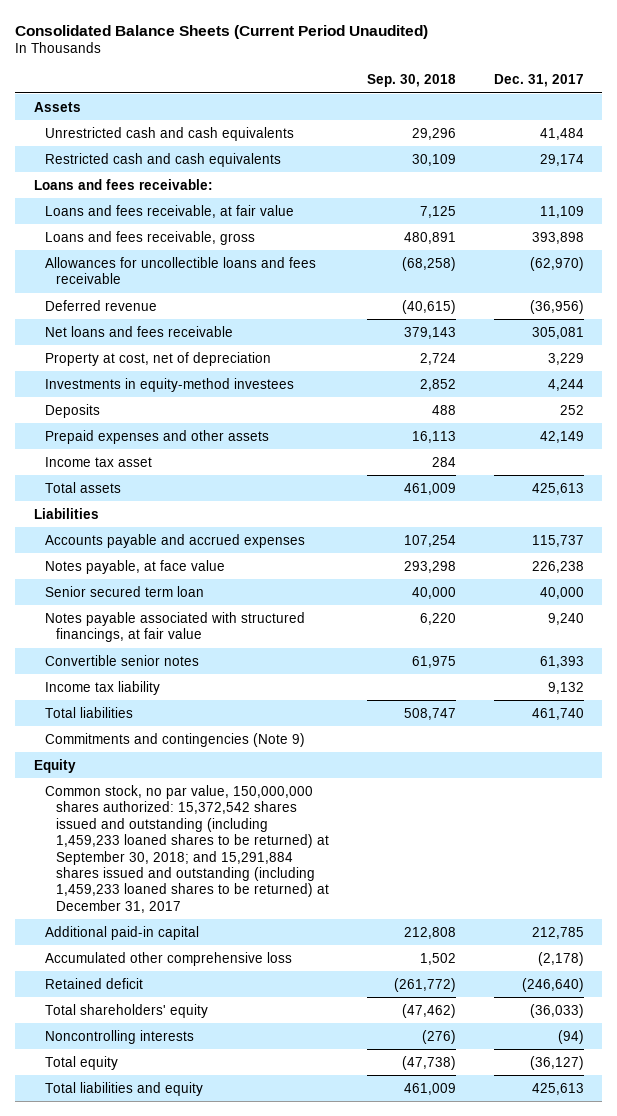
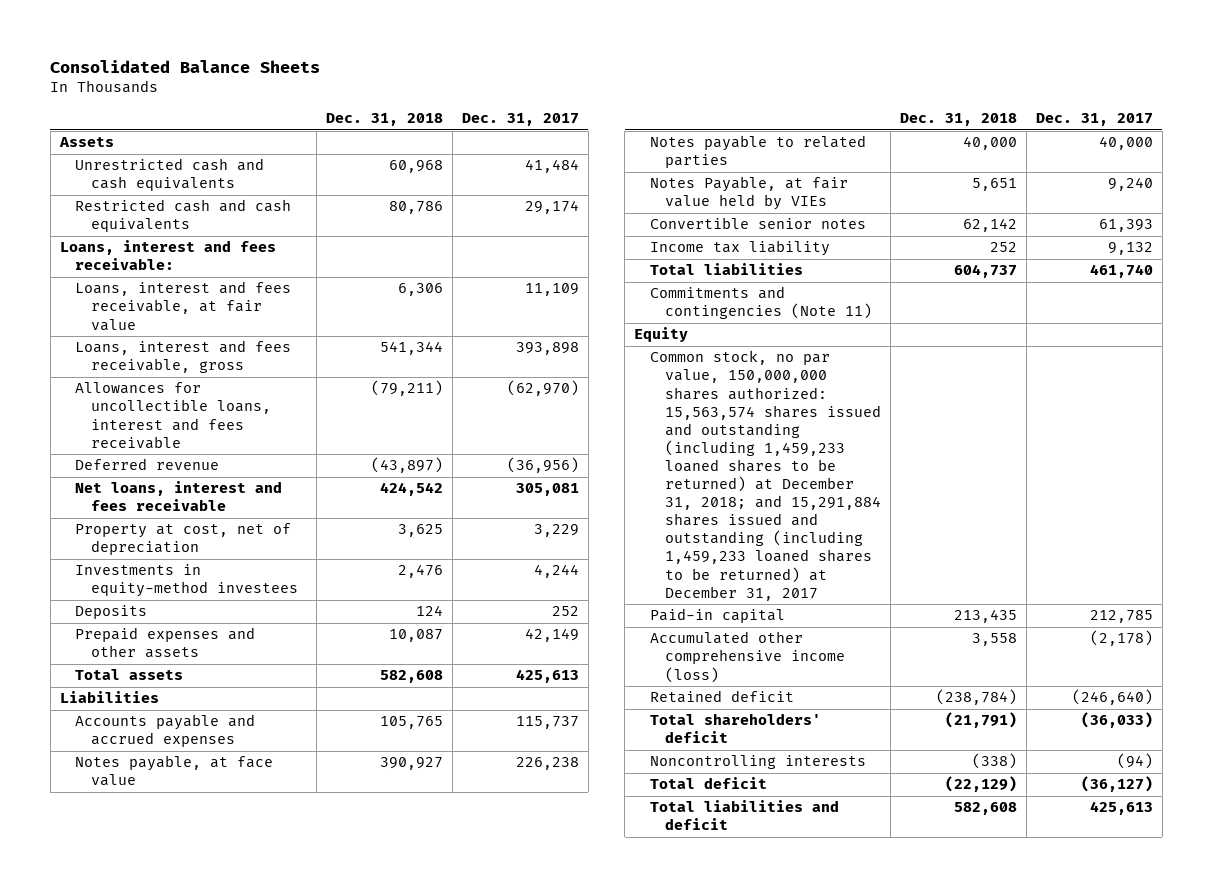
- Consolidated Balance Sheets (Current Period Unaudited)
+ Consolidated Balance Sheets
- | Sep. 30, 2018 | Dec. 31, 2017
+ | Dec. 31, 2018 | Dec. 31, 2017
- Loans and fees receivable:
- Loans and fees receivable, at fair value | 7,125 | 11,109
- Loans and fees receivable, gross | 480,891 | 393,898
- Allowances for uncollectible loans and fees receivable | (68,258) | (62,970)
+ Loans, interest and fees receivable:
+ Loans, interest and fees receivable, at fair value | 6,306 | 11,109
+ Loans, interest and fees receivable, gross | 541,344 | 393,898
+ Allowances for uncollectible loans, interest and fees receivable | (79,211) | (62,970)
- Net loans and fees receivable | 379,143 | 305,081
+ Net loans, interest and fees receivable | 424,542 | 305,081
- Income tax asset | 284 |
- Senior secured term loan | 40,000 | 40,000
- Notes payable associated with structured financings, at fair value | 6,220 | 9,240
+ Notes payable to related parties | 40,000 | 40,000
+ Notes Payable, at fair value held by VIEs | 5,651 | 9,240
- Commitments and contingencies (Note 9)
+ Commitments and contingencies (Note 11)
- Common stock, no par value, 150,000,000 shares authorized: 15,372,542 shares issued and outstanding (including 1,459,233 loaned shares to be returned) at September 30, 2018; and 15,291,884 shares issued and outstanding (including 1,459,233 loaned shares to be returned) at December 31, 2017
- Additional paid-in capital | 212,808 | 212,785
- Accumulated other comprehensive loss | 1,502 | (2,178)
+ Common stock, no par value, 150,000,000 shares authorized: 15,563,574 shares issued and outstanding (including 1,459,233 loaned shares to be returned) at December 31, 2018; and 15,291,884 shares issued and outstanding (including 1,459,233 loaned shares to be returned) at December 31, 2017
+ Paid-in capital | 213,435 | 212,785
+ Accumulated other comprehensive income (loss) | 3,558 | (2,178)
- Total shareholders' equity | (47,462) | (36,033)
+ Total shareholders' deficit | (21,791) | (36,033)
- Total equity | (47,738) | (36,127)
- Total liabilities and equity | 461,009 | 425,613
+ Total deficit | (22,129) | (36,127)
+ Total liabilities and deficit | 582,608 | 425,613

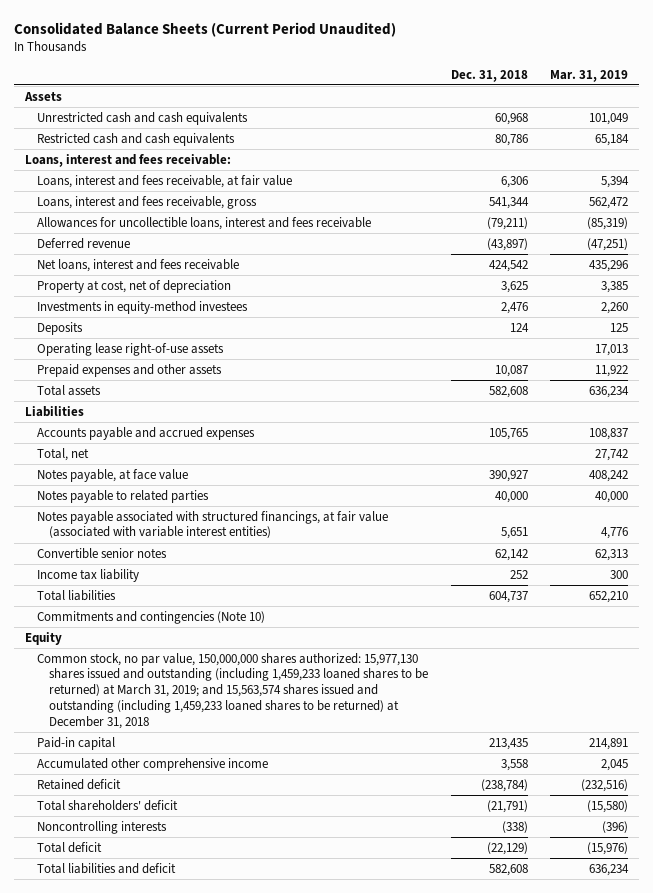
- Consolidated Balance Sheets
+ Consolidated Balance Sheets (Current Period Unaudited)
- | Dec. 31, 2018 | Dec. 31, 2017
+ | Dec. 31, 2018 | Mar. 31, 2019
+ Operating lease right-of-use assets | | 17,013
+ Total, net | | 27,742
- Notes Payable, at fair value held by VIEs | 5,651 | 9,240
+ Notes payable associated with structured financings, at fair value (associated with variable interest entities) | 5,651 | 4,776
- Commitments and contingencies (Note 11)
+ Commitments and contingencies (Note 10)
- Common stock, no par value, 150,000,000 shares authorized: 15,563,574 shares issued and outstanding (including 1,459,233 loaned shares to be returned) at December 31, 2018; and 15,291,884 shares issued and outstanding (including 1,459,233 loaned shares to be returned) at December 31, 2017
+ Common stock, no par value, 150,000,000 shares authorized: 15,977,130 shares issued and outstanding (including 1,459,233 loaned shares to be returned) at March 31, 2019; and 15,563,574 shares issued and outstanding (including 1,459,233 loaned shares to be returned) at December 31, 2018
- Accumulated other comprehensive income (loss) | 3,558 | (2,178)
+ Accumulated other comprehensive income | 3,558 | 2,045

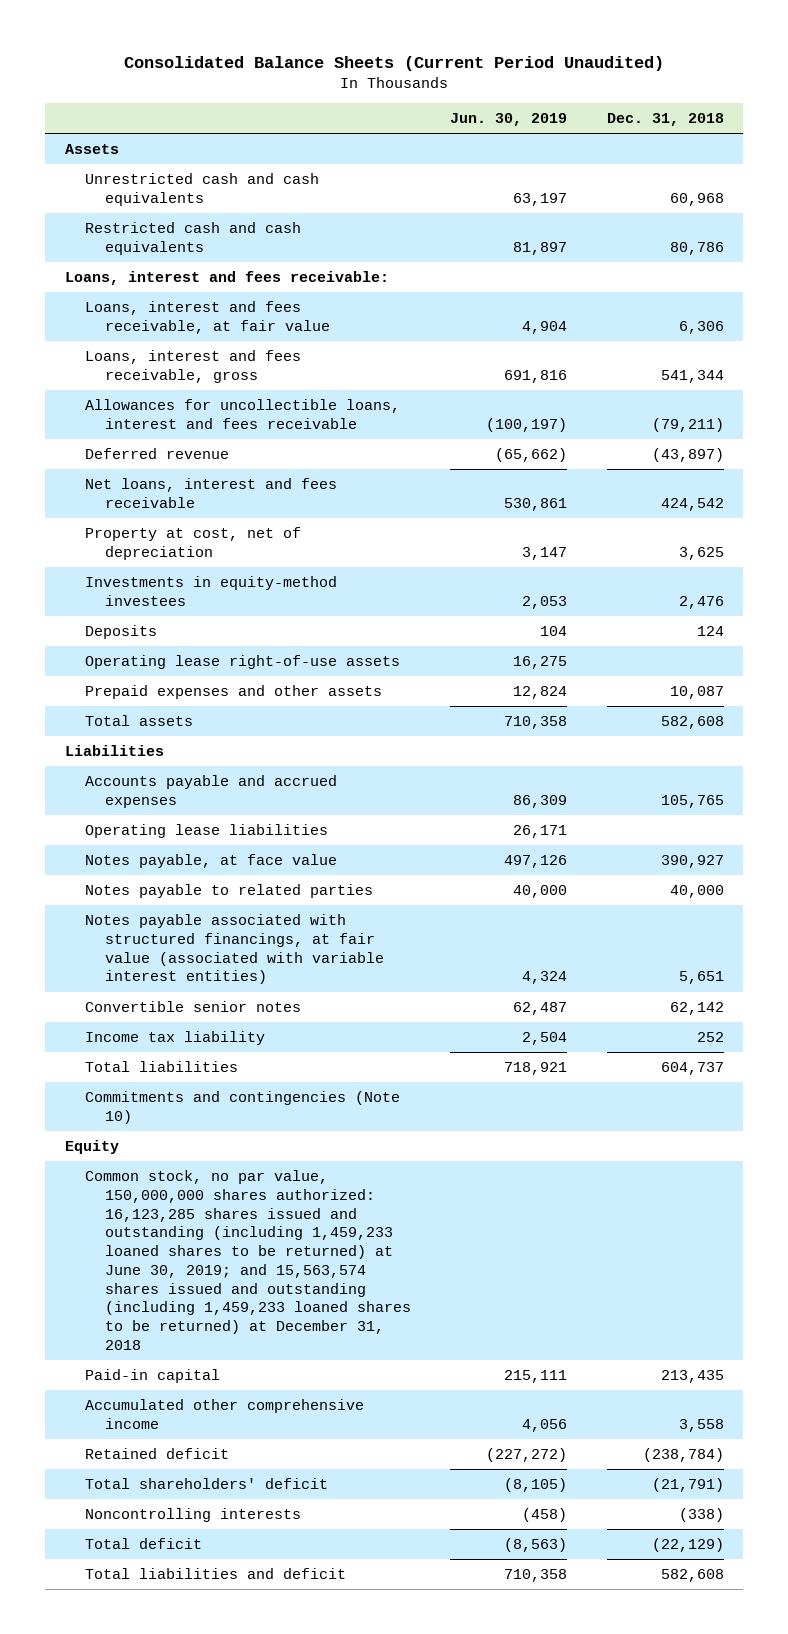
- | Dec. 31, 2018 | Mar. 31, 2019
+ | Jun. 30, 2019 | Dec. 31, 2018
- Total, net | | 27,742
+ Operating lease liabilities | 26,171 |
- Common stock, no par value, 150,000,000 shares authorized: 15,977,130 shares issued and outstanding (including 1,459,233 loaned shares to be returned) at March 31, 2019; and 15,563,574 shares issued and outstanding (including 1,459,233 loaned shares to be returned) at December 31, 2018
+ Common stock, no par value, 150,000,000 shares authorized: 16,123,285 shares issued and outstanding (including 1,459,233 loaned shares to be returned) at June 30, 2019; and 15,563,574 shares issued and outstanding (including 1,459,233 loaned shares to be returned) at December 31, 2018

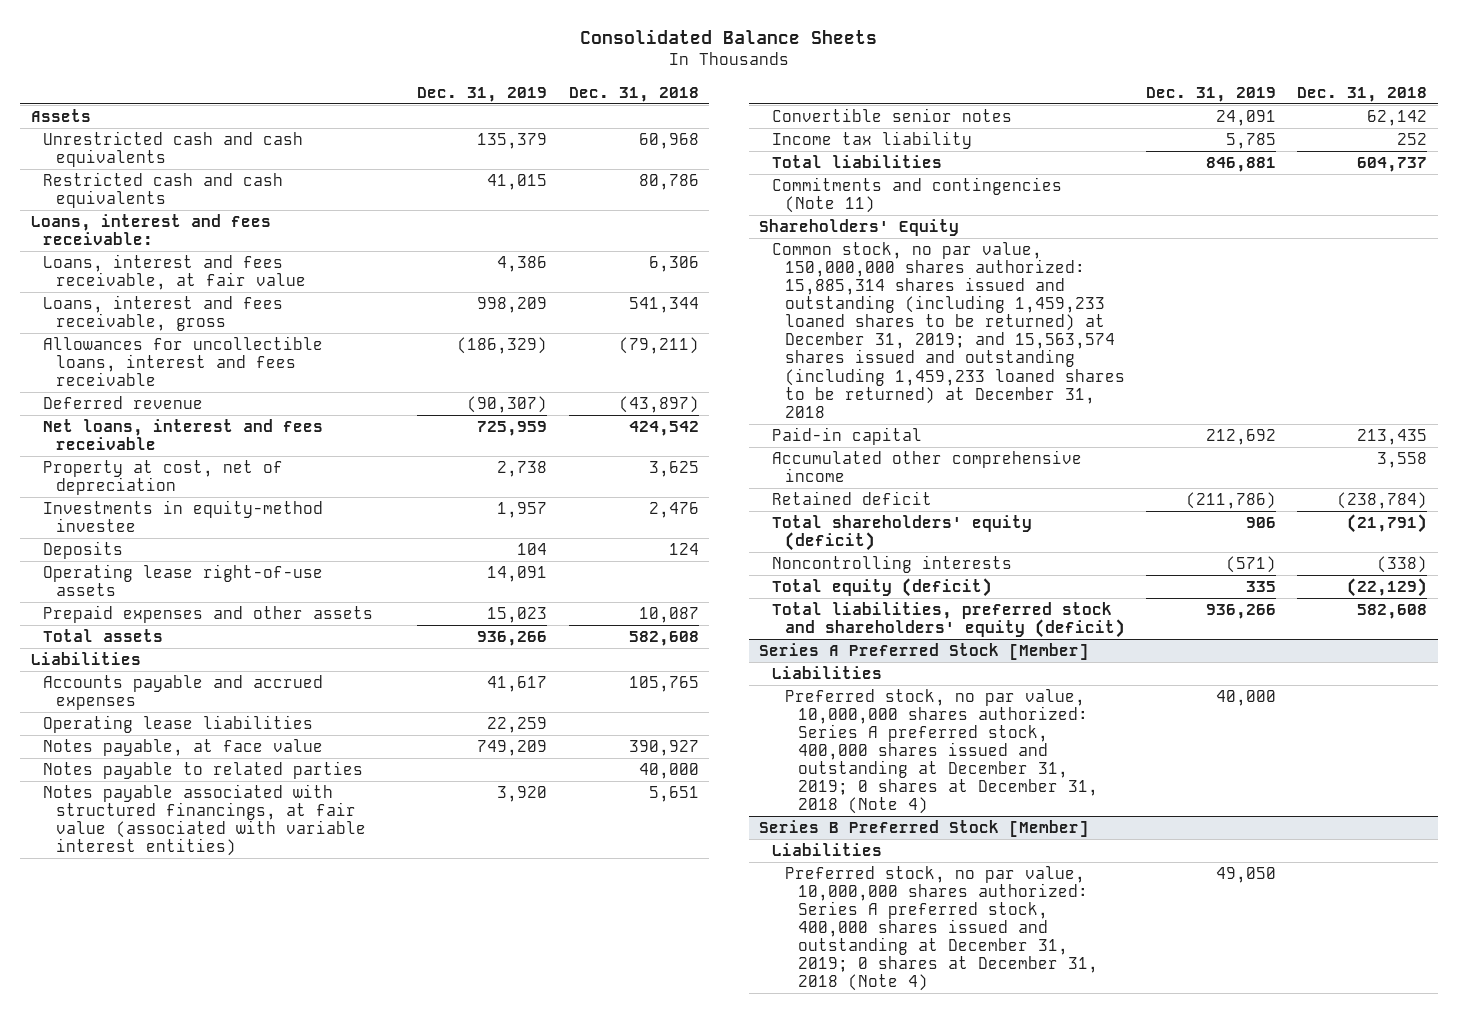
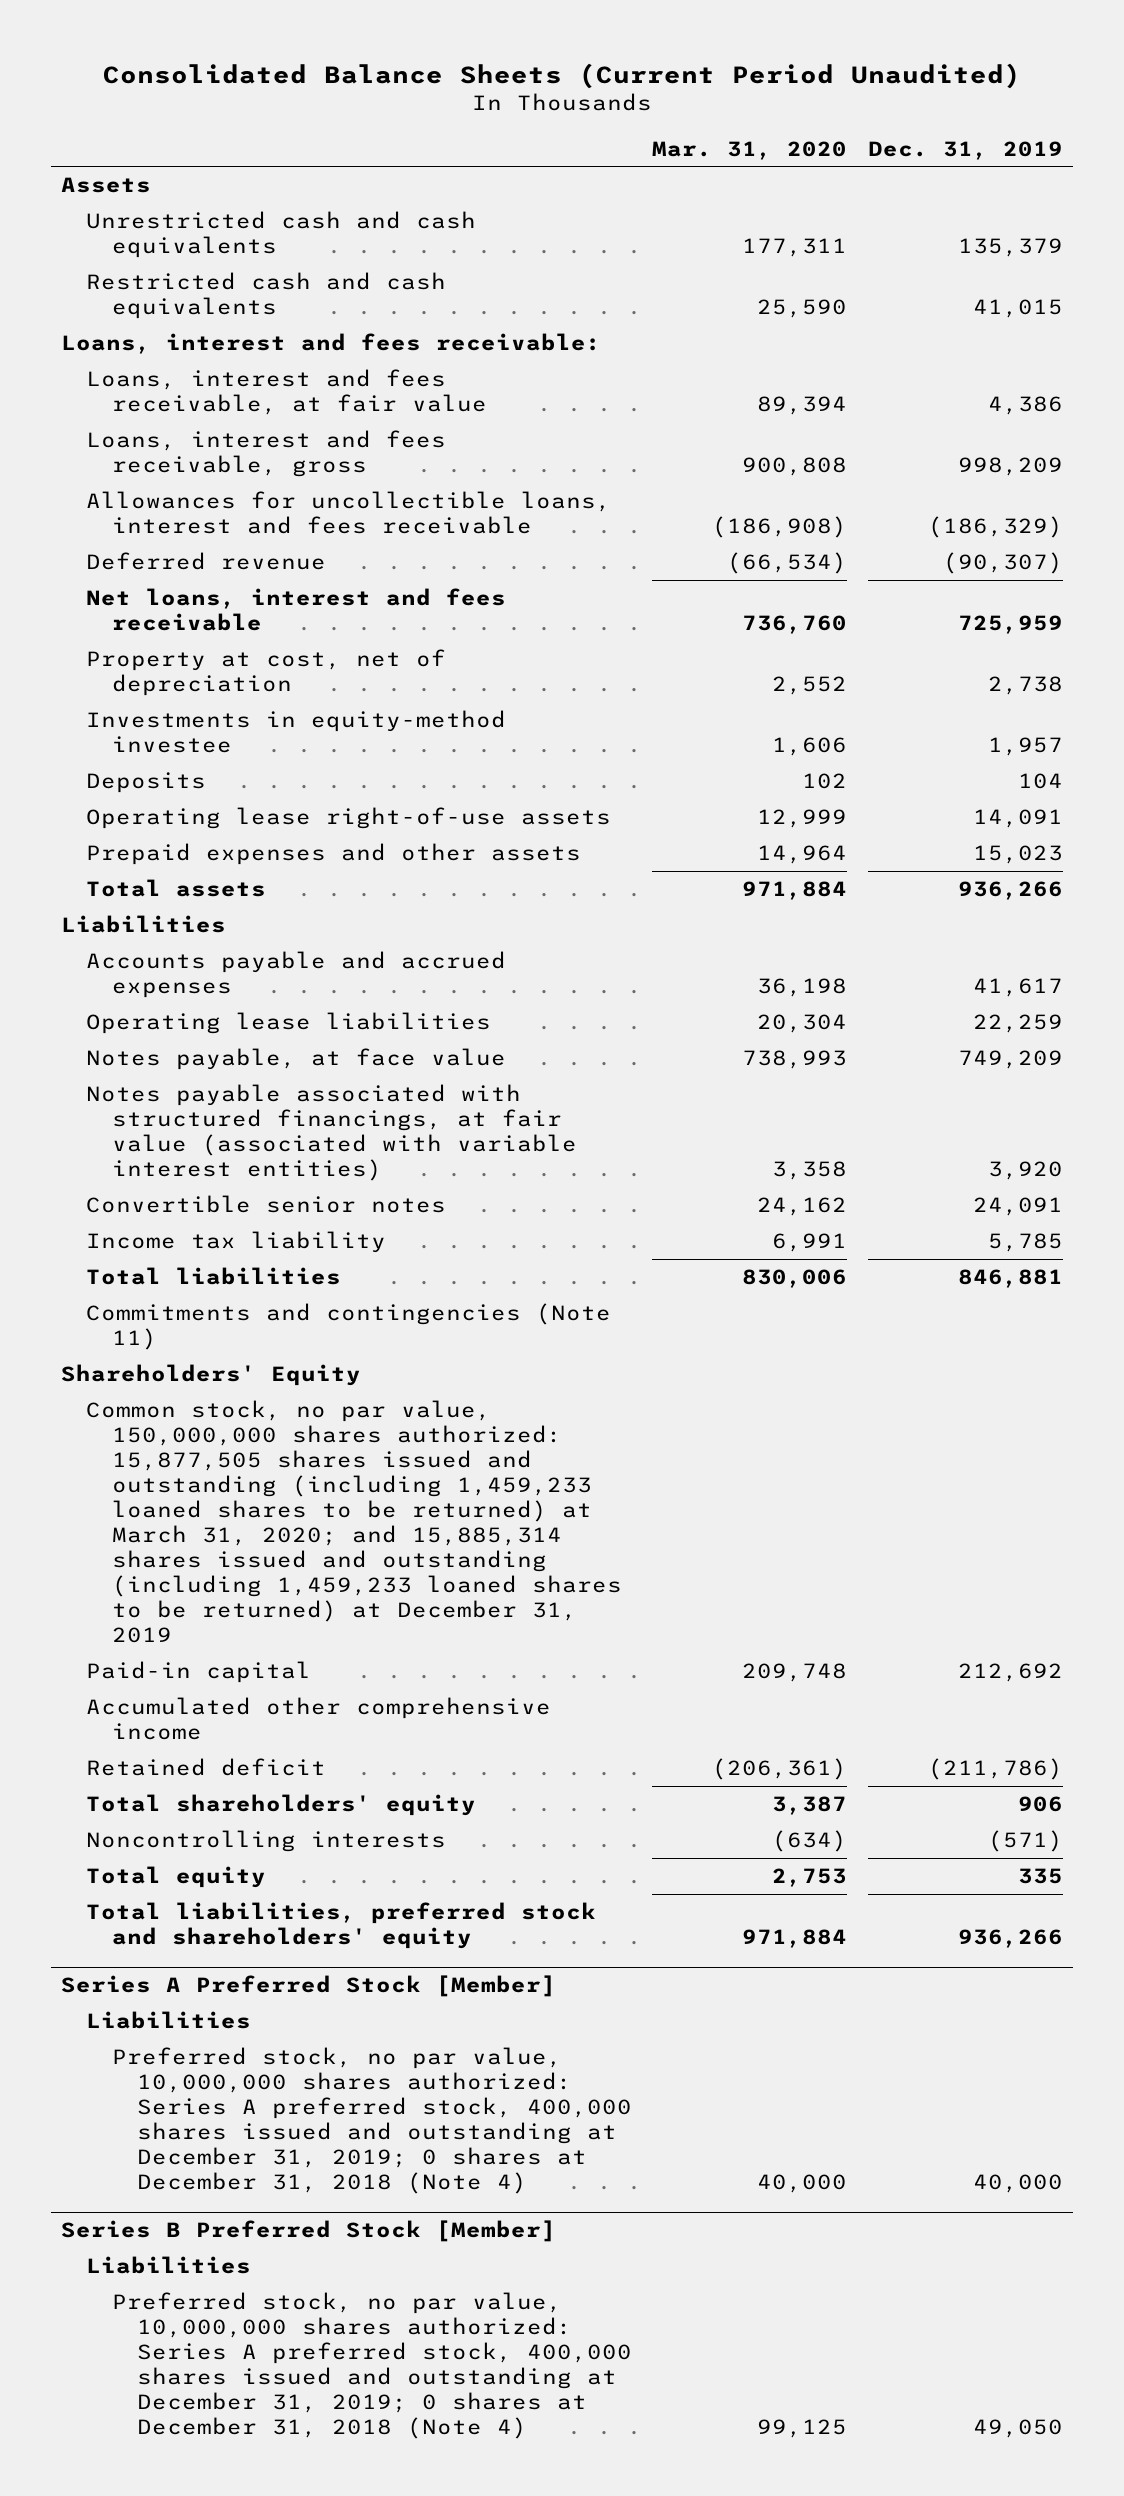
- Consolidated Balance Sheets
+ Consolidated Balance Sheets (Current Period Unaudited)
- | Dec. 31, 2019 | Dec. 31, 2018
+ | Mar. 31, 2020 | Dec. 31, 2019
- Notes payable to related parties | | 40,000
- Common stock, no par value, 150,000,000 shares authorized: 15,885,314 shares issued and outstanding (including 1,459,233 loaned shares to be returned) at December 31, 2019; and 15,563,574 shares issued and outstanding (including 1,459,233 loaned shares to be returned) at December 31, 2018
+ Common stock, no par value, 150,000,000 shares authorized: 15,877,505 shares issued and outstanding (including 1,459,233 loaned shares to be returned) at March 31, 2020; and 15,885,314 shares issued and outstanding (including 1,459,233 loaned shares to be returned) at December 31, 2019
- Total shareholders' equity (deficit) | 906 | (21,791)
+ Total shareholders' equity | 3,387 | 906
- Total equity (deficit) | 335 | (22,129)
- Total liabilities, preferred stock and shareholders' equity (deficit) | 936,266 | 582,608
+ Total equity | 2,753 | 335
+ Total liabilities, preferred stock and shareholders' equity | 971,884 | 936,266

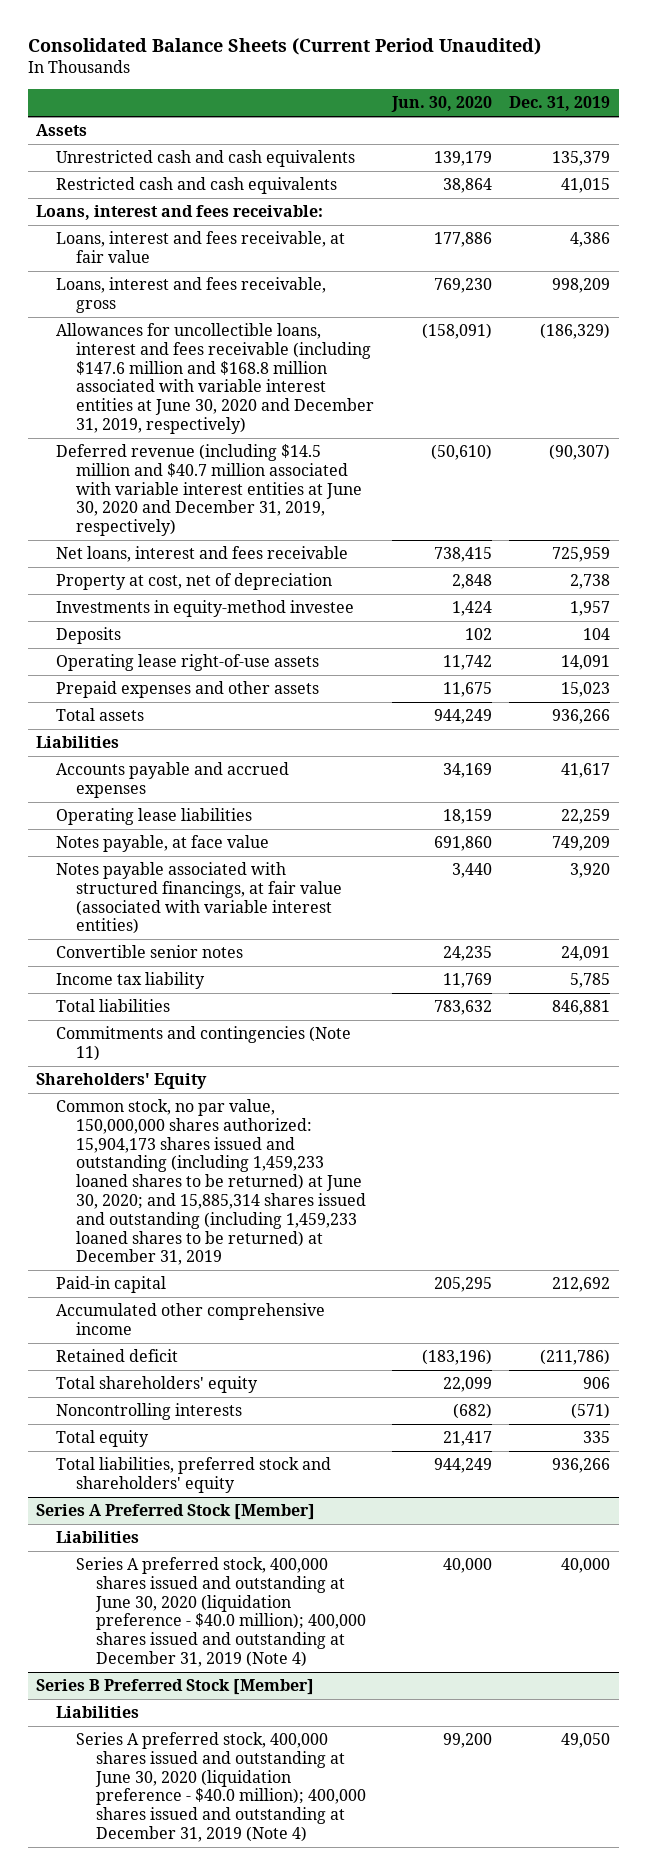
- | Mar. 31, 2020 | Dec. 31, 2019
+ | Jun. 30, 2020 | Dec. 31, 2019
- Allowances for uncollectible loans, interest and fees receivable | (186,908) | (186,329)
- Deferred revenue | (66,534) | (90,307)
+ Allowances for uncollectible loans, interest and fees receivable (including $147.6 million and $168.8 million associated with variable interest entities at June 30, 2020 and December 31, 2019, respectively) | (158,091) | (186,329)
+ Deferred revenue (including $14.5 million and $40.7 million associated with variable interest entities at June 30, 2020 and December 31, 2019, respectively) | (50,610) | (90,307)
- Common stock, no par value, 150,000,000 shares authorized: 15,877,505 shares issued and outstanding (including 1,459,233 loaned shares to be returned) at March 31, 2020; and 15,885,314 shares issued and outstanding (including 1,459,233 loaned shares to be returned) at December 31, 2019
+ Common stock, no par value, 150,000,000 shares authorized: 15,904,173 shares issued and outstanding (including 1,459,233 loaned shares to be returned) at June 30, 2020; and 15,885,314 shares issued and outstanding (including 1,459,233 loaned shares to be returned) at December 31, 2019
@ Series A Preferred Stock [Member]
- Preferred stock, no par value, 10,000,000 shares authorized: Series A preferred stock, 400,000 shares issued and outstanding at December 31, 2019; 0 shares at December 31, 2018 (Note 4) | 40,000 | 40,000
+ Series A preferred stock, 400,000 shares issued and outstanding at June 30, 2020 (liquidation preference - $40.0 million); 400,000 shares issued and outstanding at December 31, 2019 (Note 4) | 40,000 | 40,000
@ Series B Preferred Stock [Member]
- Preferred stock, no par value, 10,000,000 shares authorized: Series A preferred stock, 400,000 shares issued and outstanding at December 31, 2019; 0 shares at December 31, 2018 (Note 4) | 99,125 | 49,050
+ Series A preferred stock, 400,000 shares issued and outstanding at June 30, 2020 (liquidation preference - $40.0 million); 400,000 shares issued and outstanding at December 31, 2019 (Note 4) | 99,200 | 49,050

